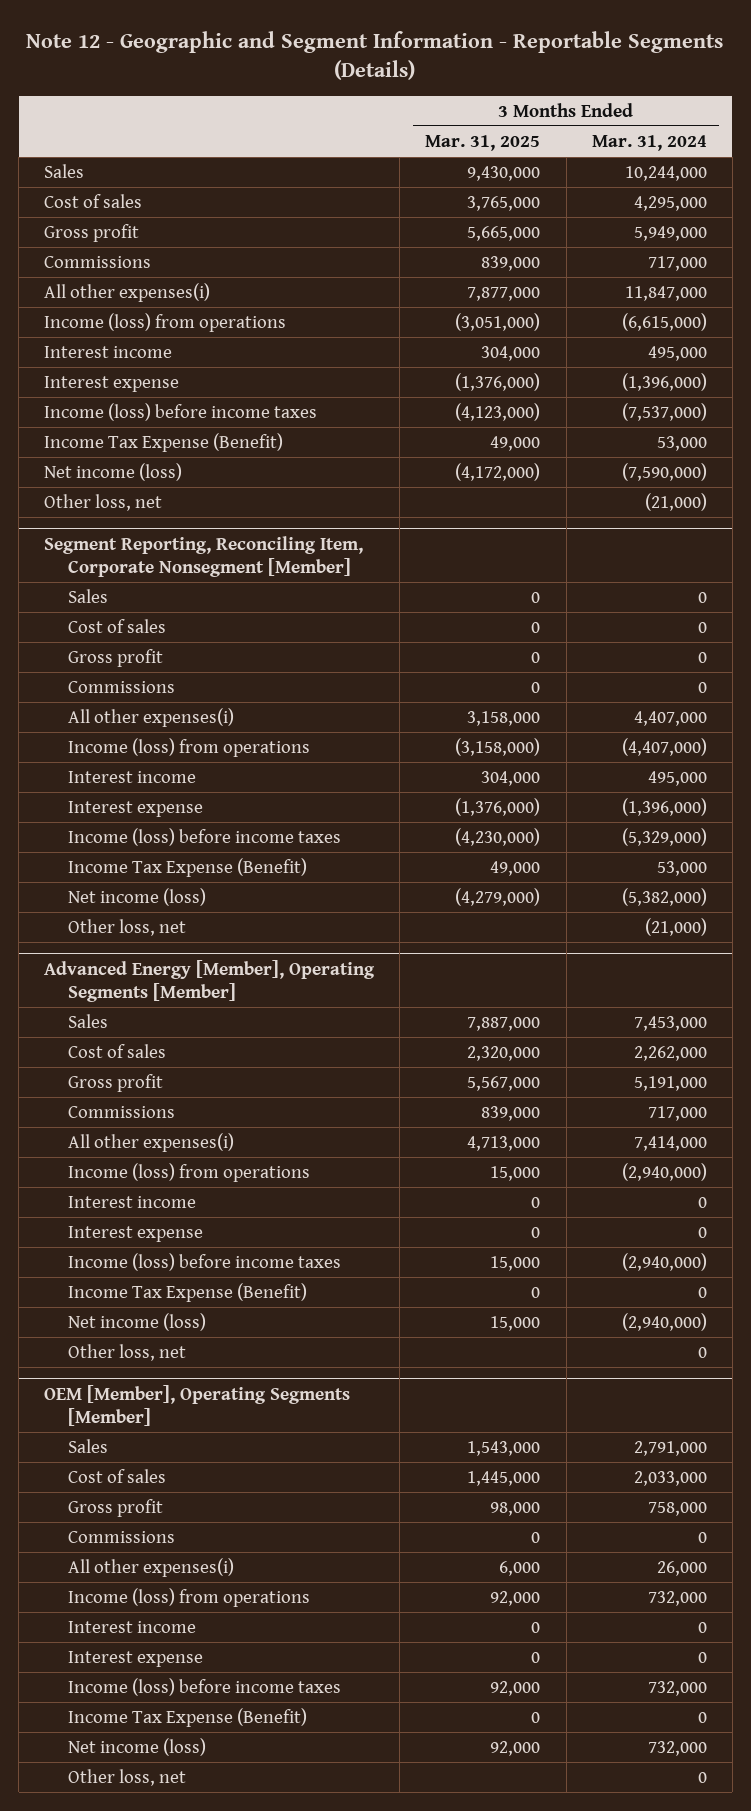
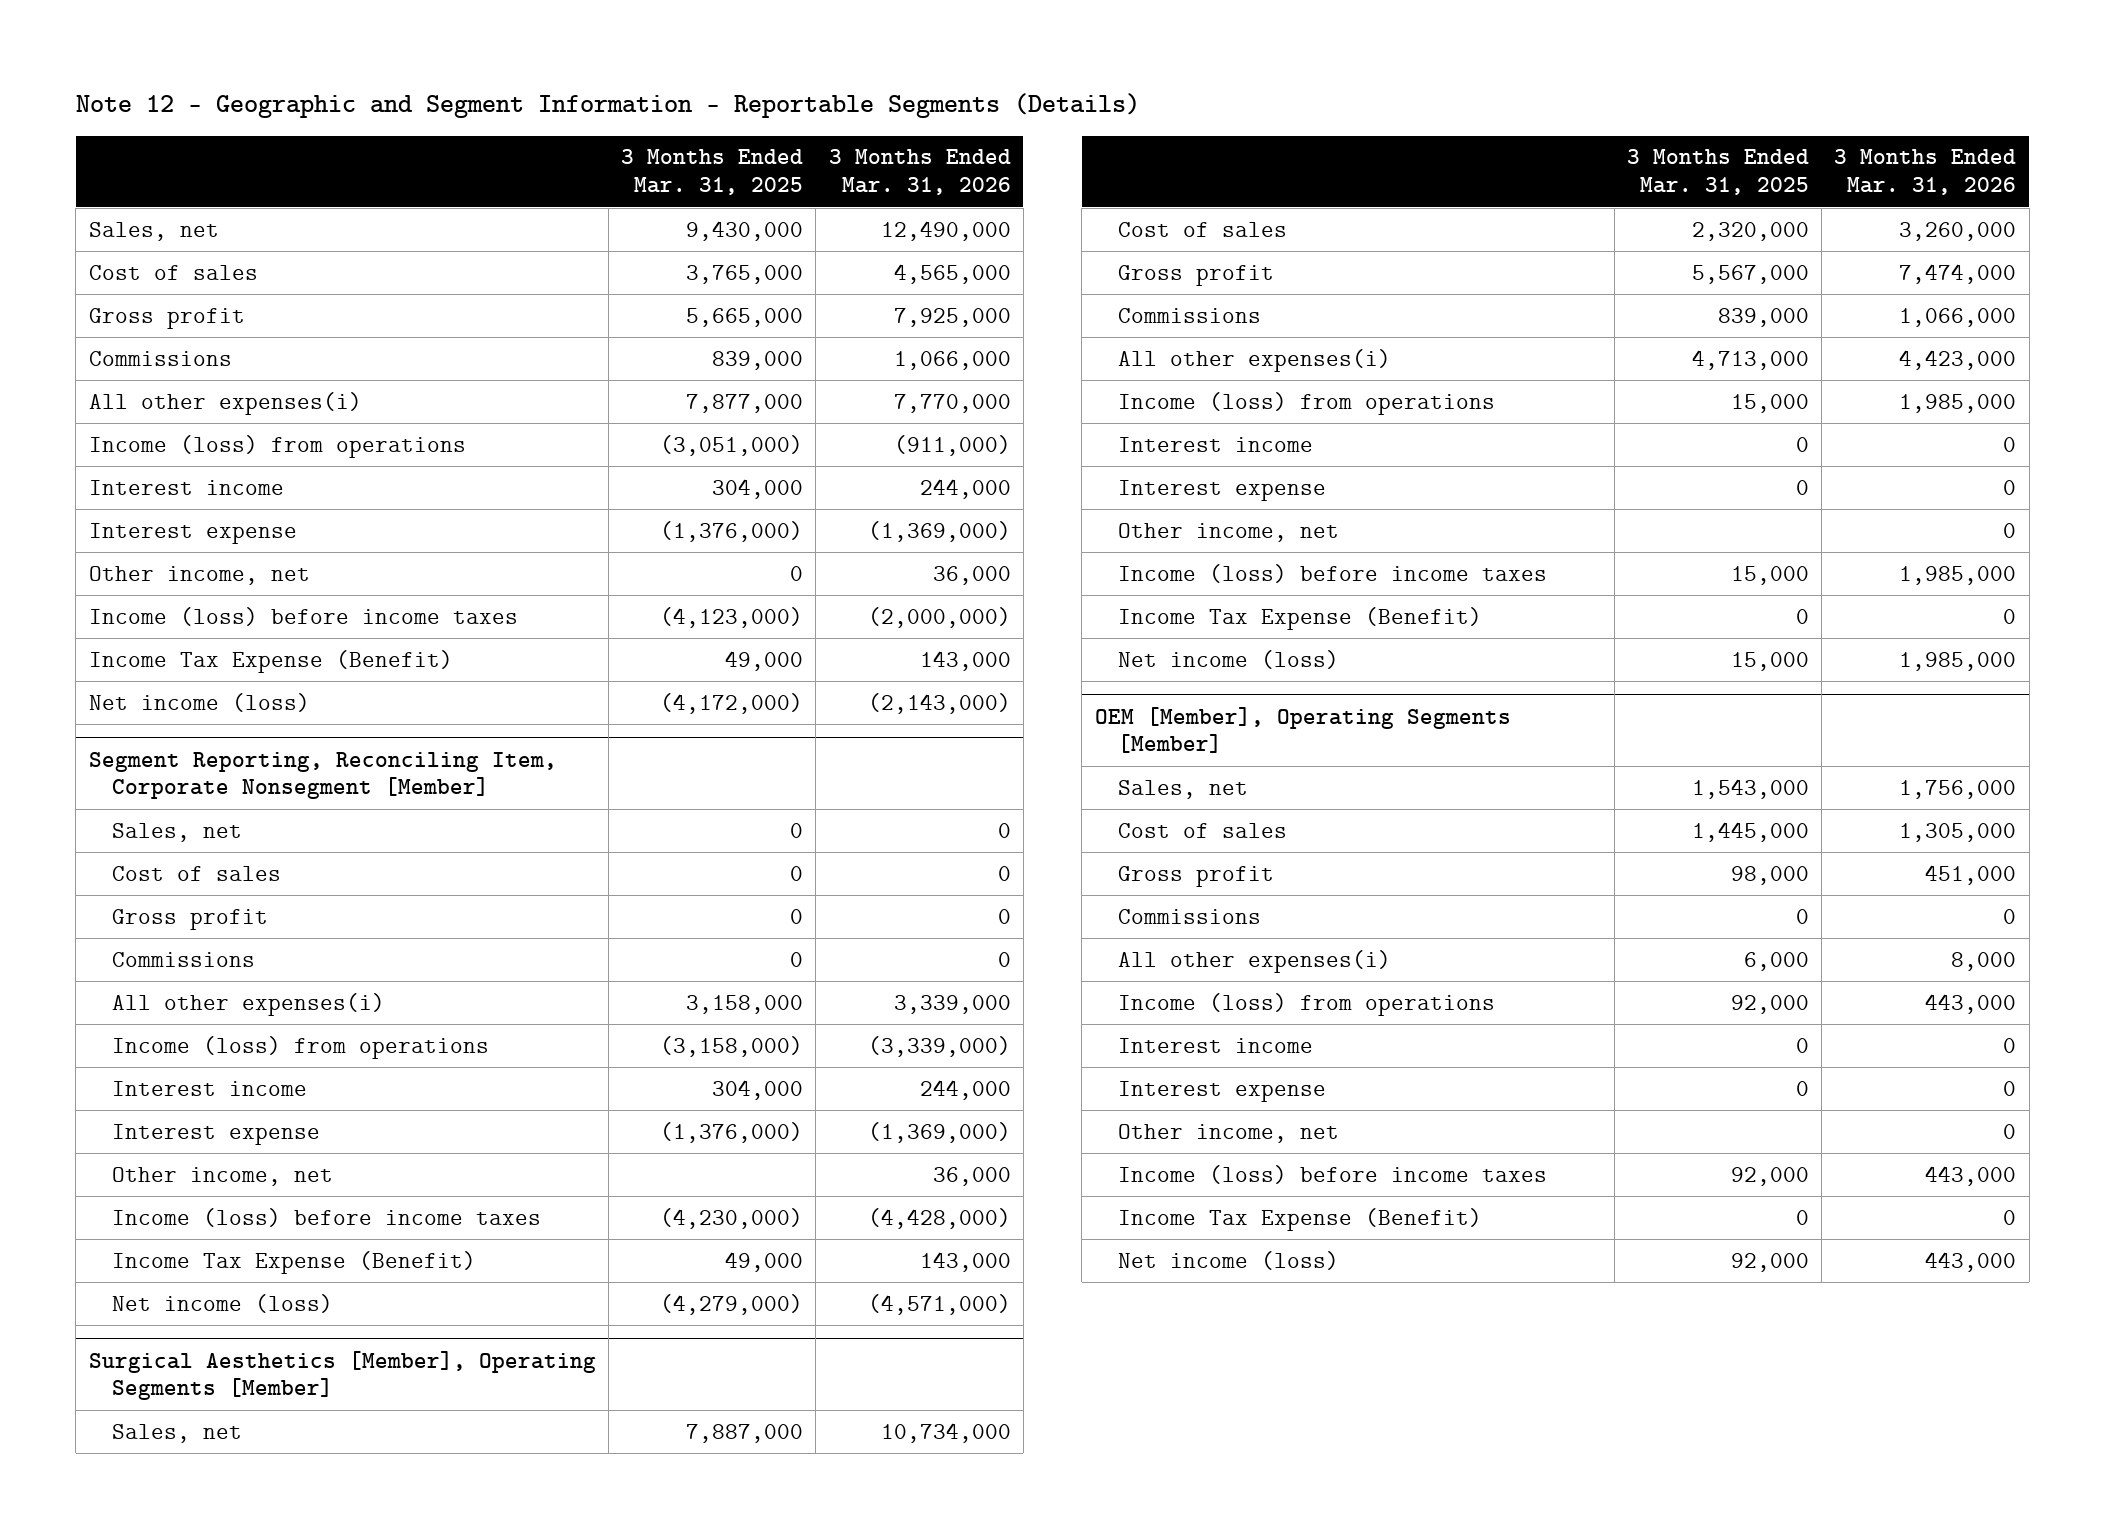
- | 3 Months Ended Mar. 31, 2025 | 3 Months Ended Mar. 31, 2024
+ | 3 Months Ended Mar. 31, 2025 | 3 Months Ended Mar. 31, 2026
- Sales | 9,430,000 | 10,244,000
+ Sales, net | 9,430,000 | 12,490,000
+ Other income, net | 0 | 36,000
- Other loss, net | | (21,000)
@ Segment Reporting, Reconciling Item, Corporate Nonsegment [Member]
- Sales | 0 | 0
+ Sales, net | 0 | 0
+ Other income, net | | 36,000
- Other loss, net | | (21,000)
- Advanced Energy [Member], Operating Segments [Member]
- Sales | 7,887,000 | 7,453,000
+ Surgical Aesthetics [Member], Operating Segments [Member]
+ Sales, net | 7,887,000 | 10,734,000
+ Other income, net | | 0
- Other loss, net | | 0
@ OEM [Member], Operating Segments [Member]
- Sales | 1,543,000 | 2,791,000
+ Sales, net | 1,543,000 | 1,756,000
+ Other income, net | | 0
- Other loss, net | | 0

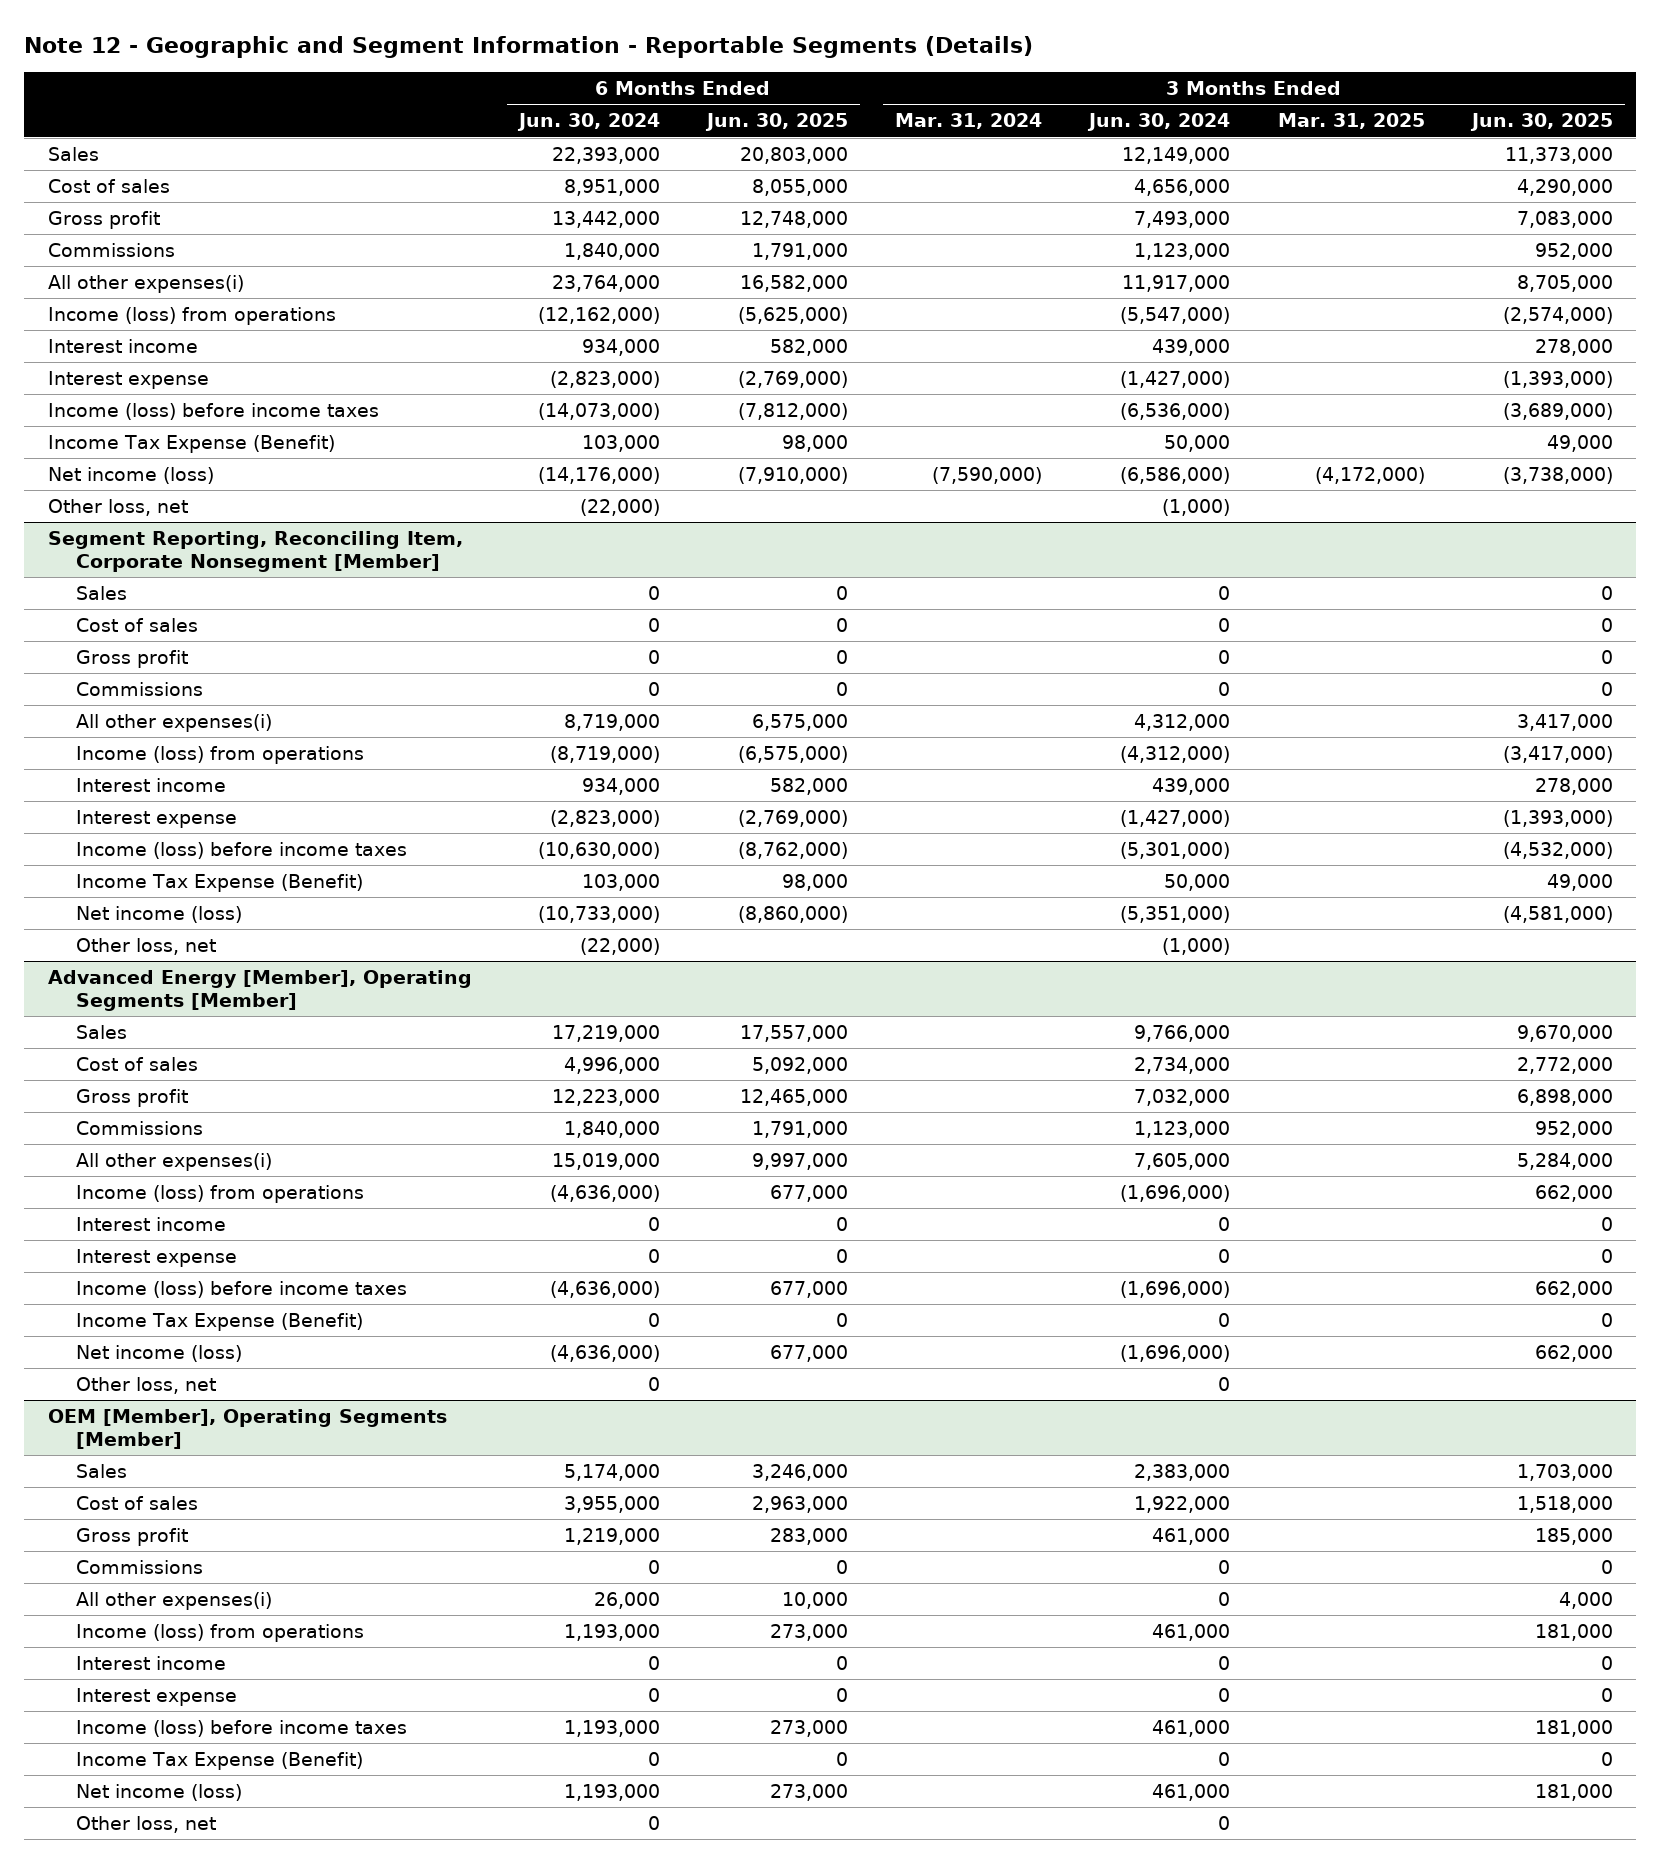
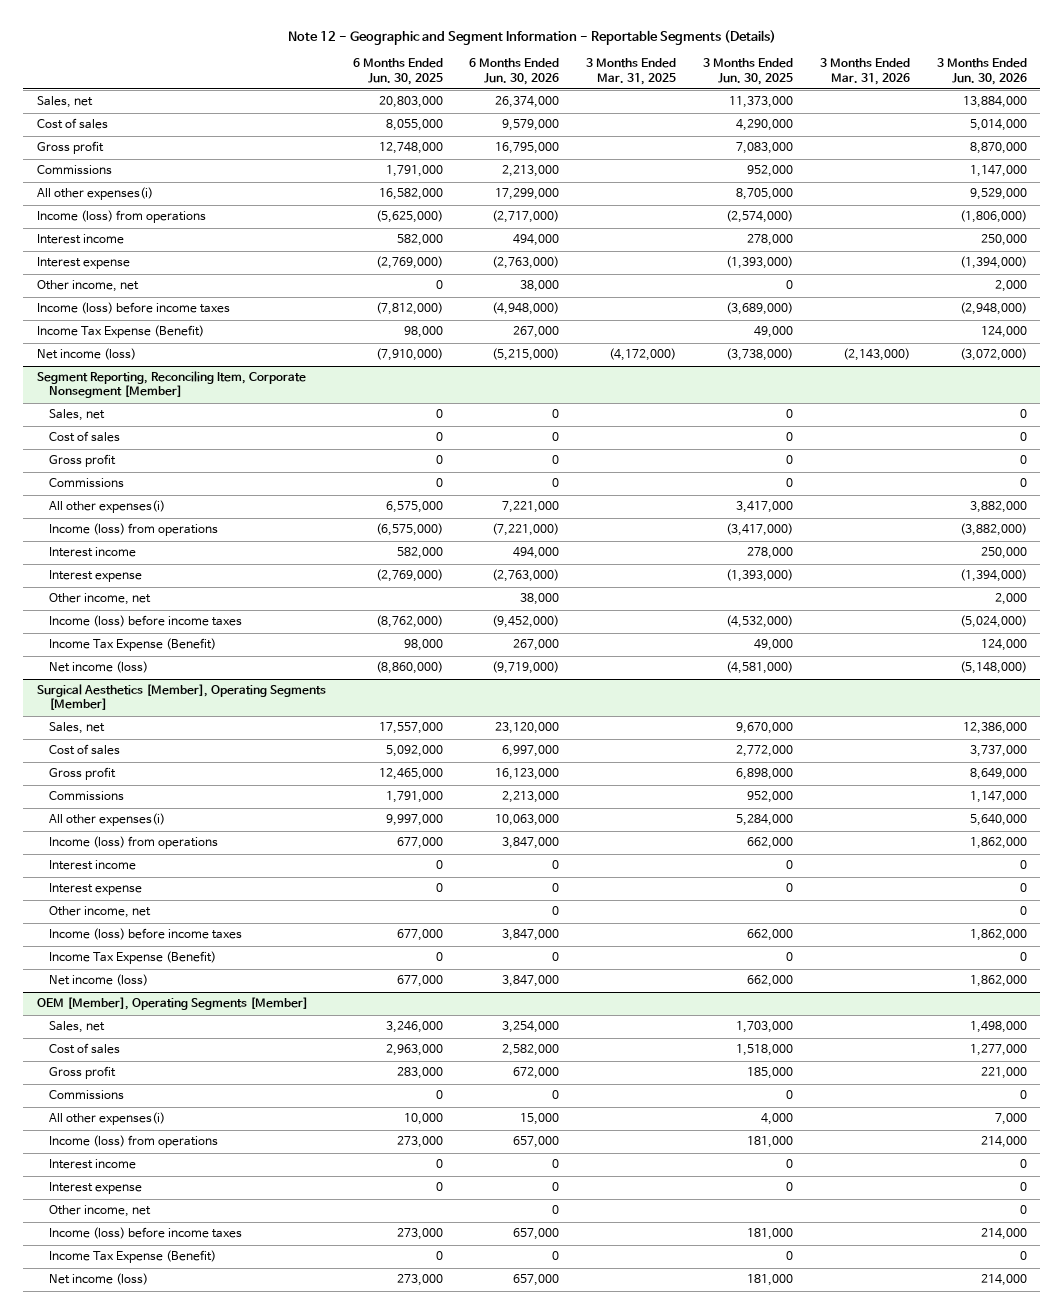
- | 6 Months Ended Jun. 30, 2024 | 6 Months Ended Jun. 30, 2025 | 3 Months Ended Mar. 31, 2024 | 3 Months Ended Jun. 30, 2024 | 3 Months Ended Mar. 31, 2025 | 3 Months Ended Jun. 30, 2025
+ | 6 Months Ended Jun. 30, 2025 | 6 Months Ended Jun. 30, 2026 | 3 Months Ended Mar. 31, 2025 | 3 Months Ended Jun. 30, 2025 | 3 Months Ended Mar. 31, 2026 | 3 Months Ended Jun. 30, 2026
- Sales | 22,393,000 | 20,803,000 | | 12,149,000 | | 11,373,000
+ Sales, net | 20,803,000 | 26,374,000 | | 11,373,000 | | 13,884,000
+ Other income, net | 0 | 38,000 | | 0 | | 2,000
- Other loss, net | (22,000) | | | (1,000) | |
@ Segment Reporting, Reconciling Item, Corporate Nonsegment [Member]
- Sales | 0 | 0 | | 0 | | 0
+ Sales, net | 0 | 0 | | 0 | | 0
+ Other income, net | | 38,000 | | | | 2,000
- Other loss, net | (22,000) | | | (1,000) | |
- Advanced Energy [Member], Operating Segments [Member]
- Sales | 17,219,000 | 17,557,000 | | 9,766,000 | | 9,670,000
+ Surgical Aesthetics [Member], Operating Segments [Member]
+ Sales, net | 17,557,000 | 23,120,000 | | 9,670,000 | | 12,386,000
+ Other income, net | | 0 | | | | 0
- Other loss, net | 0 | | | 0 | |
@ OEM [Member], Operating Segments [Member]
- Sales | 5,174,000 | 3,246,000 | | 2,383,000 | | 1,703,000
+ Sales, net | 3,246,000 | 3,254,000 | | 1,703,000 | | 1,498,000
+ Other income, net | | 0 | | | | 0
- Other loss, net | 0 | | | 0 | |

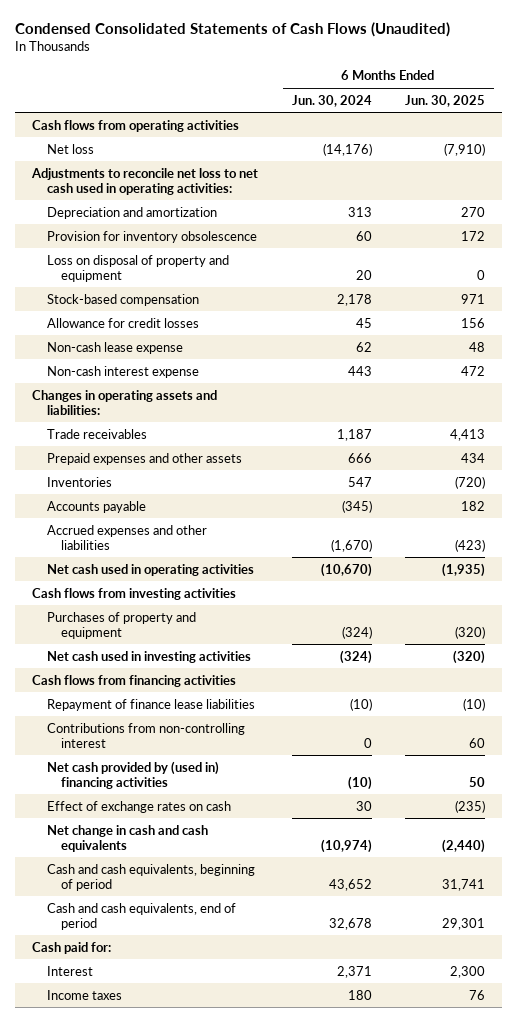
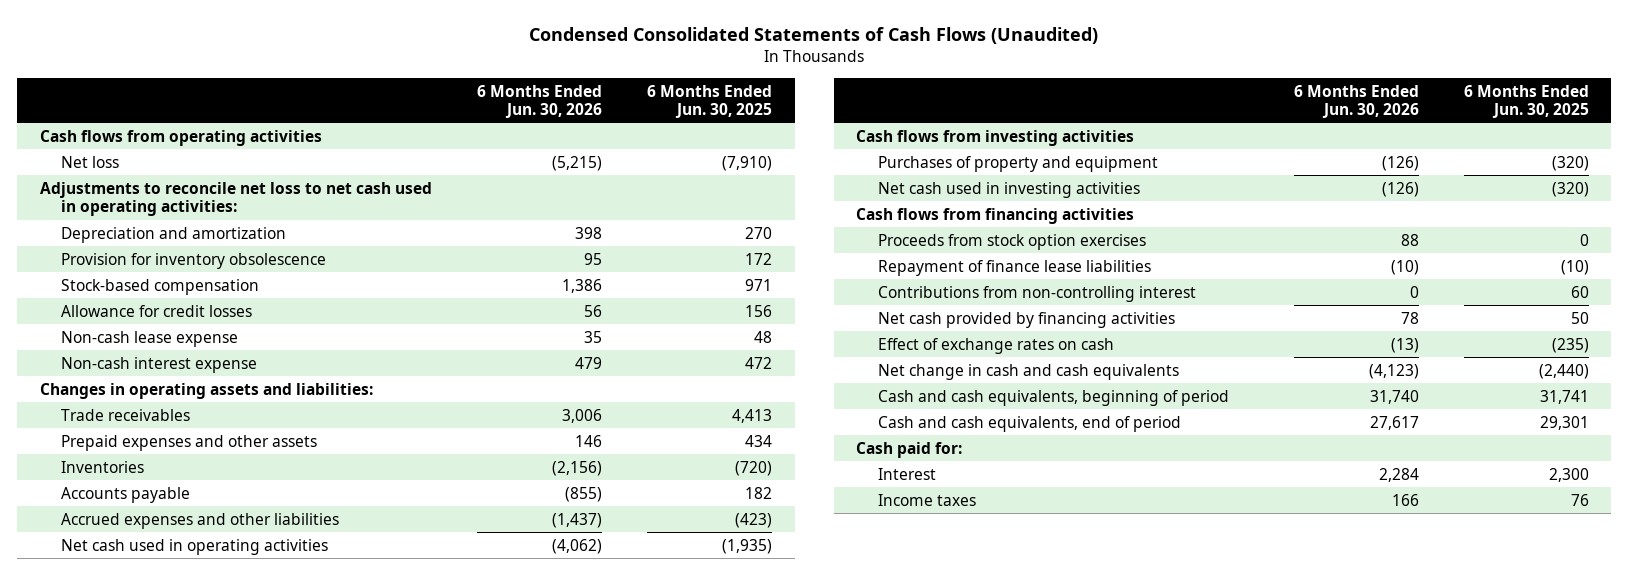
- | 6 Months Ended Jun. 30, 2024 | 6 Months Ended Jun. 30, 2025
+ | 6 Months Ended Jun. 30, 2026 | 6 Months Ended Jun. 30, 2025
- Loss on disposal of property and equipment | 20 | 0
+ Proceeds from stock option exercises | 88 | 0
- Net cash provided by (used in) financing activities | (10) | 50
+ Net cash provided by financing activities | 78 | 50

